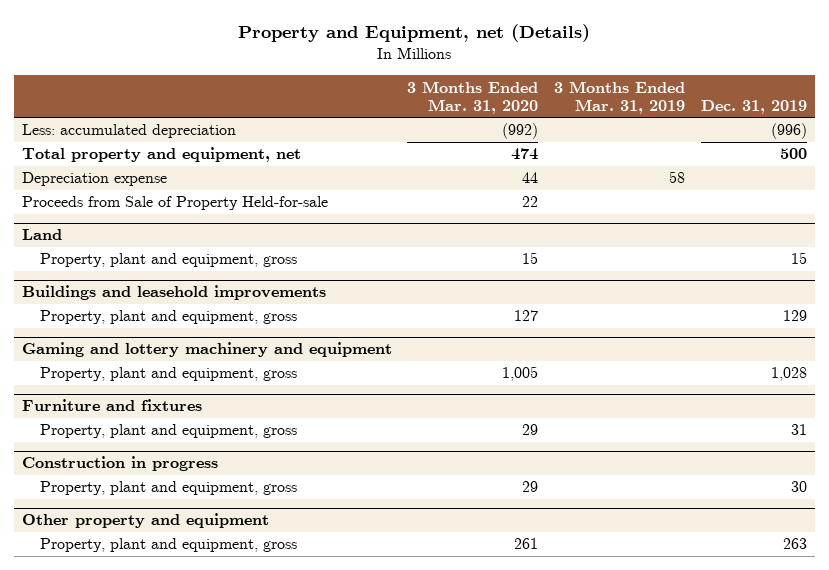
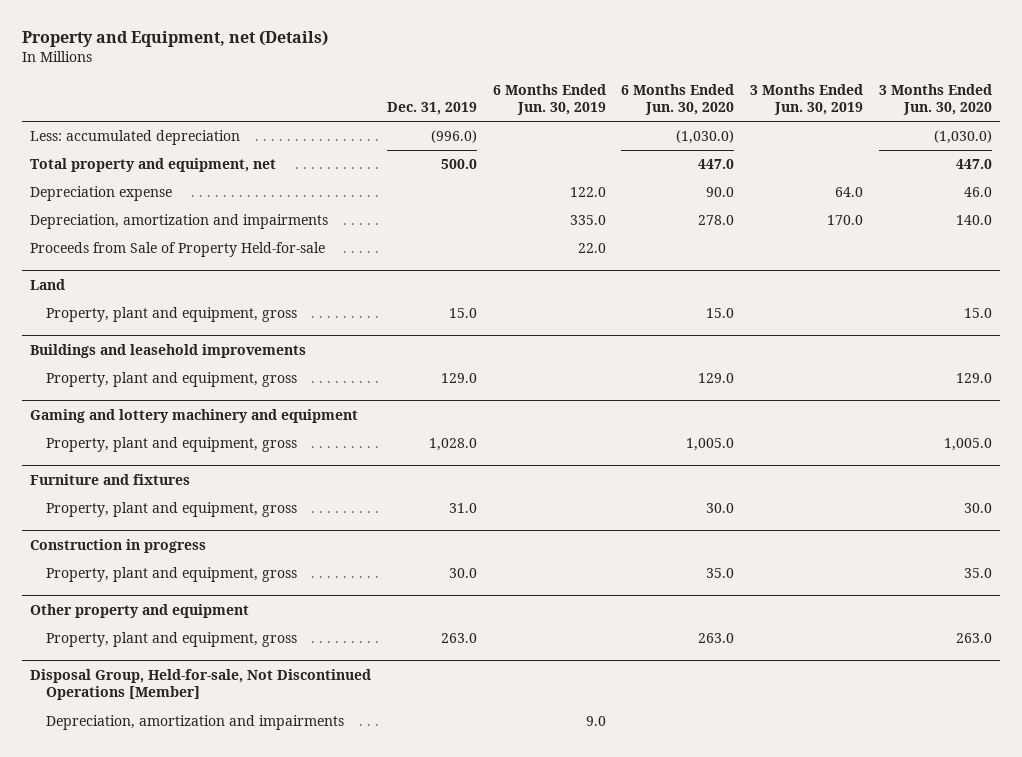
- | 3 Months Ended Mar. 31, 2020 | 3 Months Ended Mar. 31, 2019 | Dec. 31, 2019
+ | Dec. 31, 2019 | 6 Months Ended Jun. 30, 2019 | 6 Months Ended Jun. 30, 2020 | 3 Months Ended Jun. 30, 2019 | 3 Months Ended Jun. 30, 2020
- Less: accumulated depreciation | (992) | | (996)
- Total property and equipment, net | 474 | | 500
+ Less: accumulated depreciation | (996.0) | | (1,030.0) | | (1,030.0)
+ Total property and equipment, net | 500.0 | | 447.0 | | 447.0
+ Depreciation, amortization and impairments | | 335.0 | 278.0 | 170.0 | 140.0
@ Land
- Property, plant and equipment, gross | 15 | | 15
+ Property, plant and equipment, gross | 15.0 | | 15.0 | | 15.0
@ Buildings and leasehold improvements
- Property, plant and equipment, gross | 127 | | 129
+ Property, plant and equipment, gross | 129.0 | | 129.0 | | 129.0
@ Gaming and lottery machinery and equipment
- Property, plant and equipment, gross | 1,005 | | 1,028
+ Property, plant and equipment, gross | 1,028.0 | | 1,005.0 | | 1,005.0
@ Furniture and fixtures
- Property, plant and equipment, gross | 29 | | 31
+ Property, plant and equipment, gross | 31.0 | | 30.0 | | 30.0
@ Construction in progress
- Property, plant and equipment, gross | 29 | | 30
+ Property, plant and equipment, gross | 30.0 | | 35.0 | | 35.0
@ Other property and equipment
- Property, plant and equipment, gross | 261 | | 263
+ Property, plant and equipment, gross | 263.0 | | 263.0 | | 263.0
+ Disposal Group, Held-for-sale, Not Discontinued Operations [Member]
+ Depreciation, amortization and impairments | | 9.0 | | |

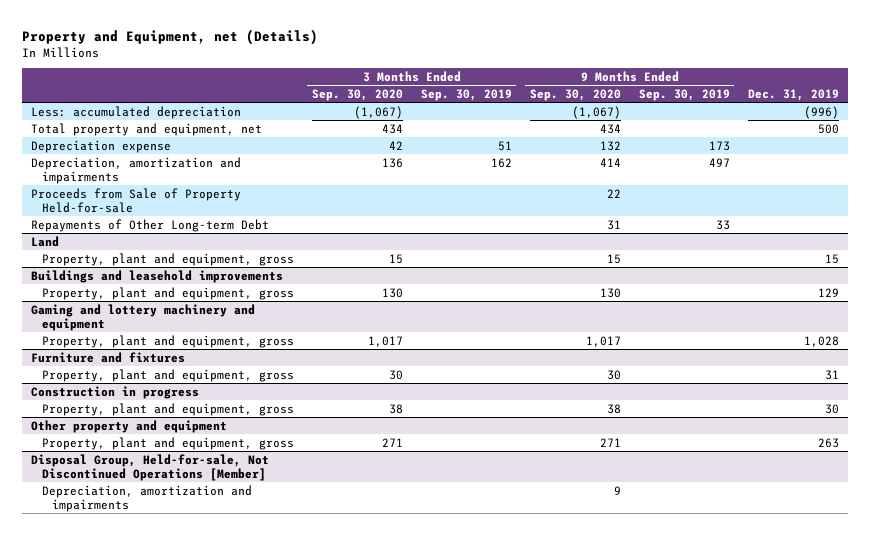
- | Dec. 31, 2019 | 6 Months Ended Jun. 30, 2019 | 6 Months Ended Jun. 30, 2020 | 3 Months Ended Jun. 30, 2019 | 3 Months Ended Jun. 30, 2020
+ | 3 Months Ended Sep. 30, 2020 | 3 Months Ended Sep. 30, 2019 | 9 Months Ended Sep. 30, 2020 | 9 Months Ended Sep. 30, 2019 | Dec. 31, 2019
- Less: accumulated depreciation | (996.0) | | (1,030.0) | | (1,030.0)
- Total property and equipment, net | 500.0 | | 447.0 | | 447.0
+ Less: accumulated depreciation | (1,067) | | (1,067) | | (996)
+ Total property and equipment, net | 434 | | 434 | | 500
+ Repayments of Other Long-term Debt | | | 31 | 33 |
@ Land
- Property, plant and equipment, gross | 15.0 | | 15.0 | | 15.0
+ Property, plant and equipment, gross | 15 | | 15 | | 15
@ Buildings and leasehold improvements
- Property, plant and equipment, gross | 129.0 | | 129.0 | | 129.0
+ Property, plant and equipment, gross | 130 | | 130 | | 129
@ Gaming and lottery machinery and equipment
- Property, plant and equipment, gross | 1,028.0 | | 1,005.0 | | 1,005.0
+ Property, plant and equipment, gross | 1,017 | | 1,017 | | 1,028
@ Furniture and fixtures
- Property, plant and equipment, gross | 31.0 | | 30.0 | | 30.0
+ Property, plant and equipment, gross | 30 | | 30 | | 31
@ Construction in progress
- Property, plant and equipment, gross | 30.0 | | 35.0 | | 35.0
+ Property, plant and equipment, gross | 38 | | 38 | | 30
@ Other property and equipment
- Property, plant and equipment, gross | 263.0 | | 263.0 | | 263.0
+ Property, plant and equipment, gross | 271 | | 271 | | 263

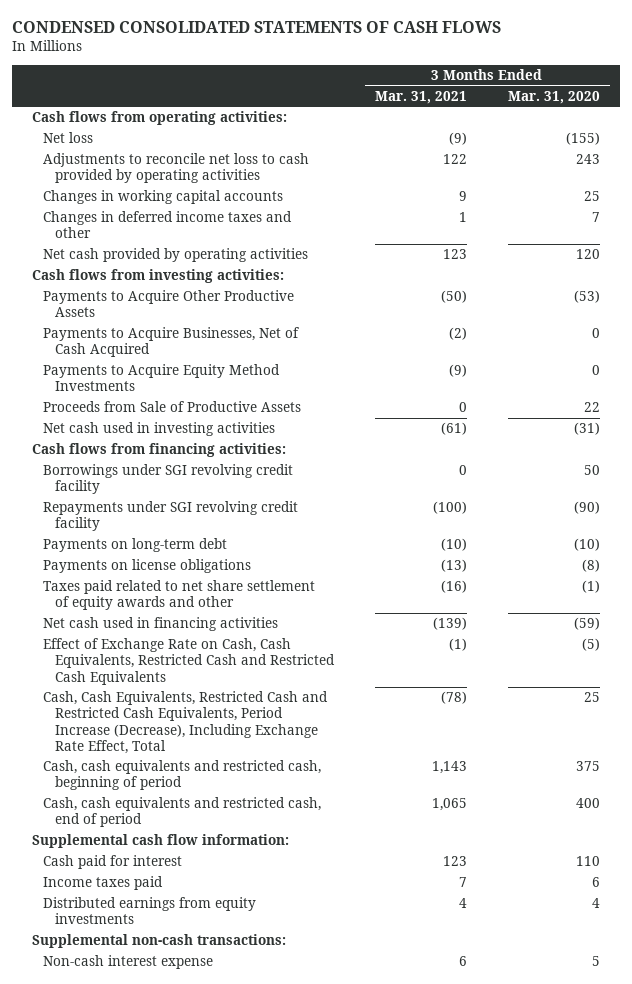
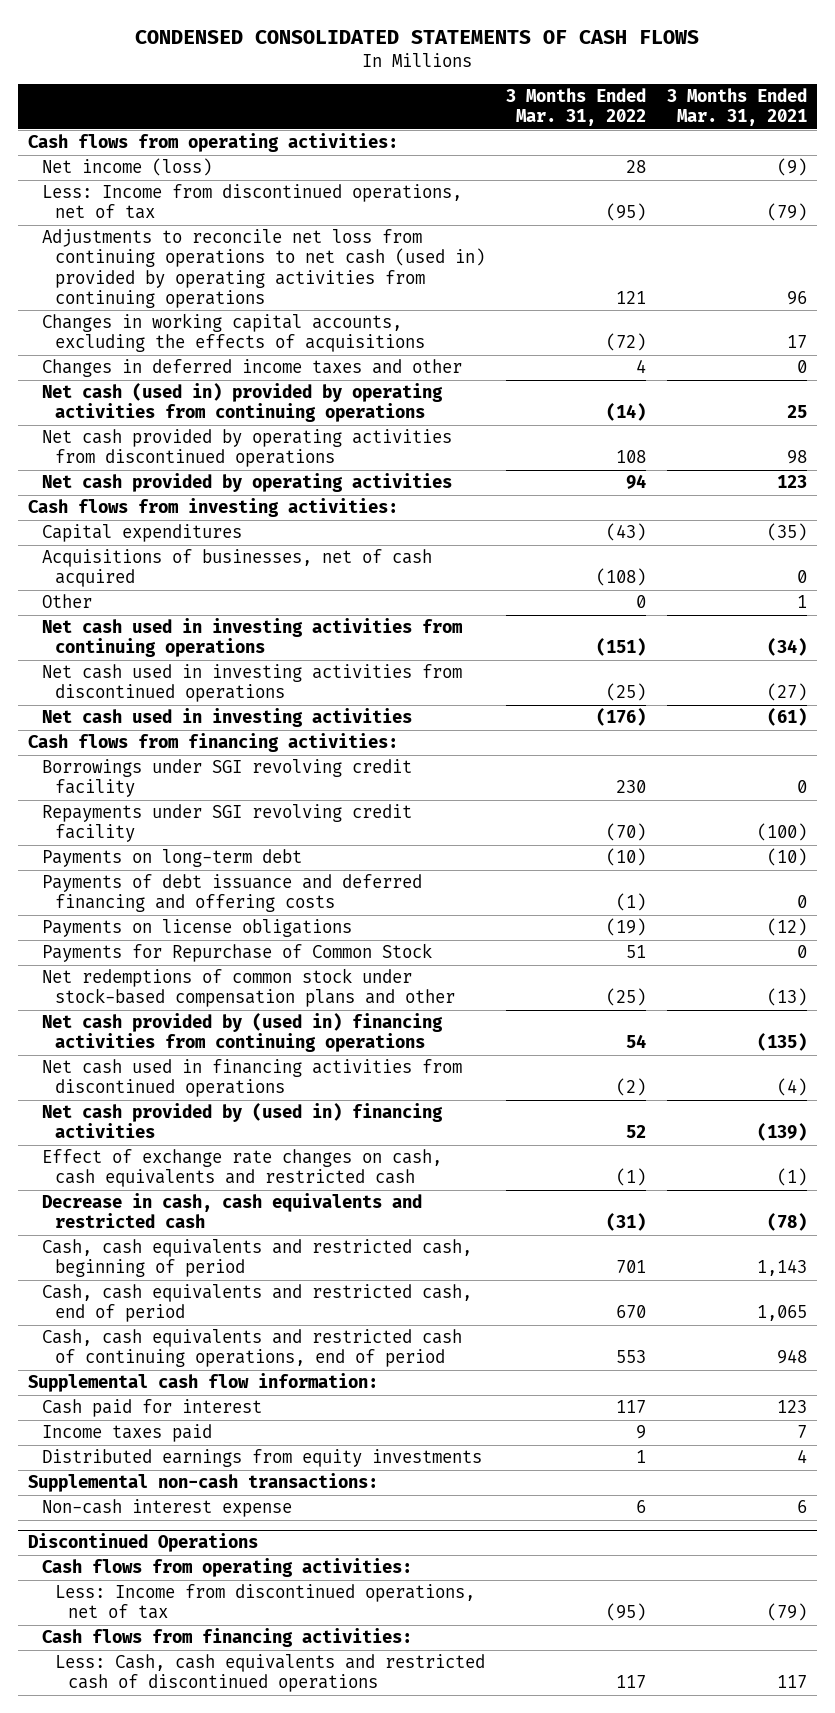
- | 3 Months Ended Mar. 31, 2021 | 3 Months Ended Mar. 31, 2020
+ | 3 Months Ended Mar. 31, 2022 | 3 Months Ended Mar. 31, 2021
- Net loss | (9) | (155)
- Adjustments to reconcile net loss to cash provided by operating activities | 122 | 243
- Changes in working capital accounts | 9 | 25
- Changes in deferred income taxes and other | 1 | 7
+ Net income (loss) | 28 | (9)
+ Less: Income from discontinued operations, net of tax | (95) | (79)
+ Adjustments to reconcile net loss from continuing operations to net cash (used in) provided by operating activities from continuing operations | 121 | 96
+ Changes in working capital accounts, excluding the effects of acquisitions | (72) | 17
+ Changes in deferred income taxes and other | 4 | 0
+ Net cash (used in) provided by operating activities from continuing operations | (14) | 25
+ Net cash provided by operating activities from discontinued operations | 108 | 98
- Payments to Acquire Other Productive Assets | (50) | (53)
- Payments to Acquire Businesses, Net of Cash Acquired | (2) | 0
- Payments to Acquire Equity Method Investments | (9) | 0
- Proceeds from Sale of Productive Assets | 0 | 22
+ Capital expenditures | (43) | (35)
+ Acquisitions of businesses, net of cash acquired | (108) | 0
+ Other | 0 | 1
+ Net cash used in investing activities from continuing operations | (151) | (34)
+ Net cash used in investing activities from discontinued operations | (25) | (27)
- Payments on license obligations | (13) | (8)
- Taxes paid related to net share settlement of equity awards and other | (16) | (1)
- Net cash used in financing activities | (139) | (59)
- Effect of Exchange Rate on Cash, Cash Equivalents, Restricted Cash and Restricted Cash Equivalents | (1) | (5)
- Cash, Cash Equivalents, Restricted Cash and Restricted Cash Equivalents, Period Increase (Decrease), Including Exchange Rate Effect, Total | (78) | 25
+ Payments of debt issuance and deferred financing and offering costs | (1) | 0
+ Payments on license obligations | (19) | (12)
+ Payments for Repurchase of Common Stock | 51 | 0
+ Net redemptions of common stock under stock-based compensation plans and other | (25) | (13)
+ Net cash provided by (used in) financing activities from continuing operations | 54 | (135)
+ Net cash used in financing activities from discontinued operations | (2) | (4)
+ Net cash provided by (used in) financing activities | 52 | (139)
+ Effect of exchange rate changes on cash, cash equivalents and restricted cash | (1) | (1)
+ Decrease in cash, cash equivalents and restricted cash | (31) | (78)
+ Cash, cash equivalents and restricted cash of continuing operations, end of period | 553 | 948
+ Discontinued Operations
+ Cash flows from operating activities:
+ Less: Income from discontinued operations, net of tax | (95) | (79)
+ Cash flows from financing activities:
+ Less: Cash, cash equivalents and restricted cash of discontinued operations | 117 | 117

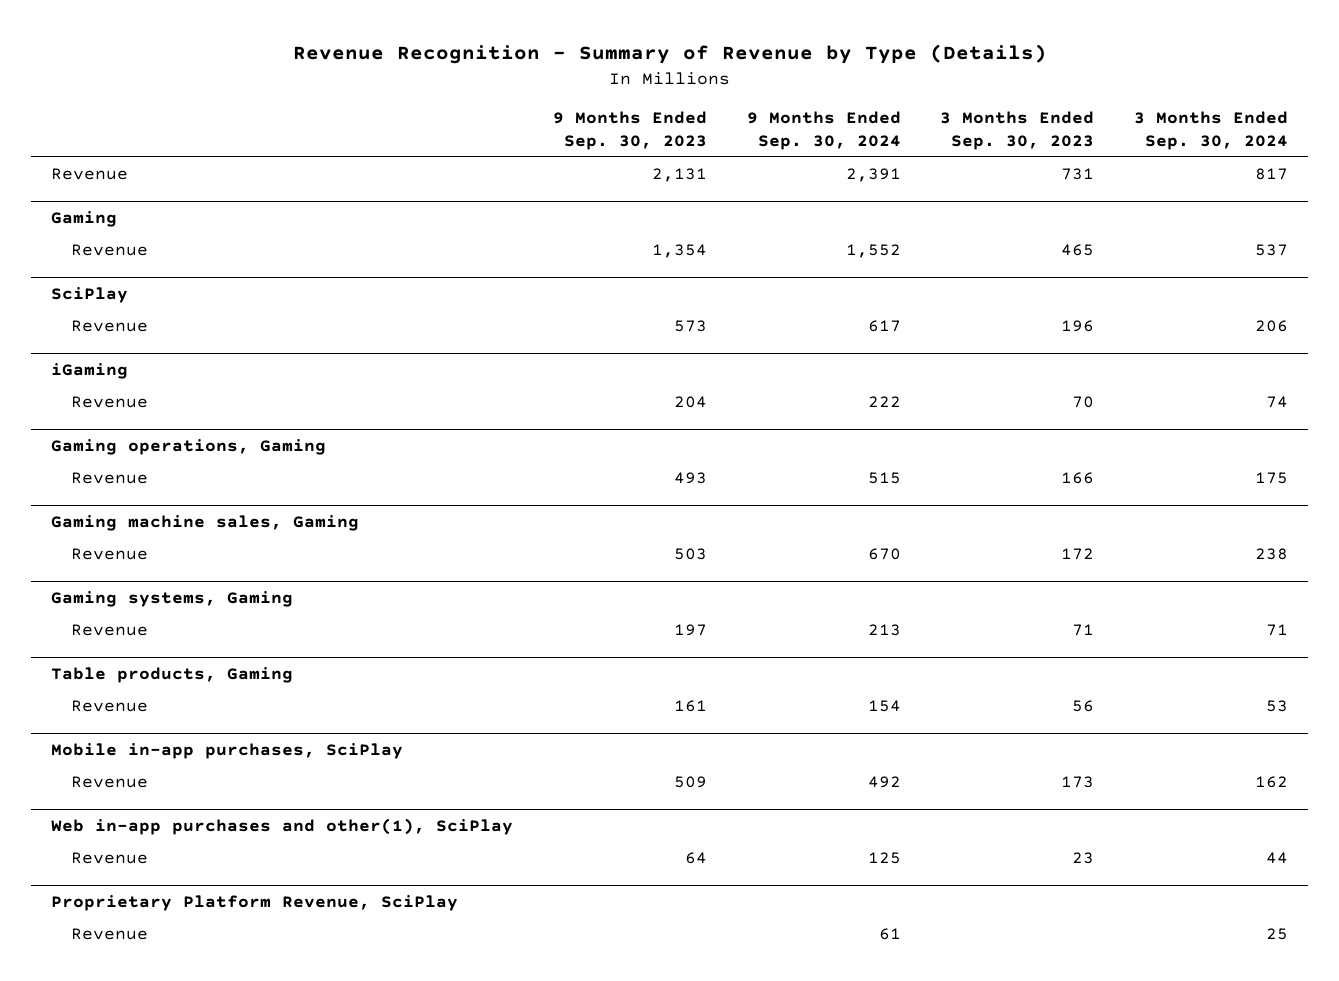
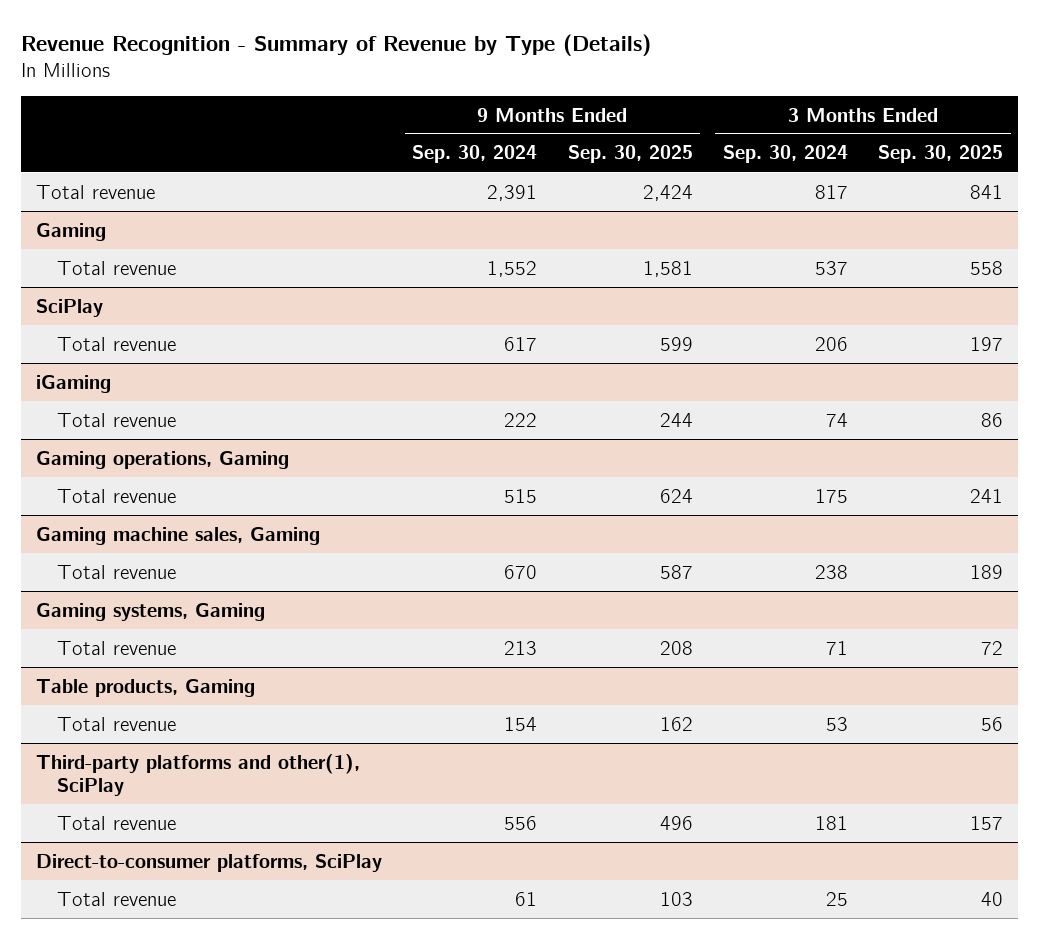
- | 9 Months Ended Sep. 30, 2023 | 9 Months Ended Sep. 30, 2024 | 3 Months Ended Sep. 30, 2023 | 3 Months Ended Sep. 30, 2024
+ | 9 Months Ended Sep. 30, 2024 | 9 Months Ended Sep. 30, 2025 | 3 Months Ended Sep. 30, 2024 | 3 Months Ended Sep. 30, 2025
- Revenue | 2,131 | 2,391 | 731 | 817
+ Total revenue | 2,391 | 2,424 | 817 | 841
@ Gaming
- Revenue | 1,354 | 1,552 | 465 | 537
+ Total revenue | 1,552 | 1,581 | 537 | 558
@ SciPlay
- Revenue | 573 | 617 | 196 | 206
+ Total revenue | 617 | 599 | 206 | 197
@ iGaming
- Revenue | 204 | 222 | 70 | 74
+ Total revenue | 222 | 244 | 74 | 86
@ Gaming operations, Gaming
- Revenue | 493 | 515 | 166 | 175
+ Total revenue | 515 | 624 | 175 | 241
@ Gaming machine sales, Gaming
- Revenue | 503 | 670 | 172 | 238
+ Total revenue | 670 | 587 | 238 | 189
@ Gaming systems, Gaming
- Revenue | 197 | 213 | 71 | 71
+ Total revenue | 213 | 208 | 71 | 72
@ Table products, Gaming
- Revenue | 161 | 154 | 56 | 53
- Mobile in-app purchases, SciPlay
- Revenue | 509 | 492 | 173 | 162
- Web in-app purchases and other(1), SciPlay
- Revenue | 64 | 125 | 23 | 44
- Proprietary Platform Revenue, SciPlay
- Revenue | | 61 | | 25
@ Table products, Gaming
+ Total revenue | 154 | 162 | 53 | 56
+ Third-party platforms and other(1), SciPlay
+ Total revenue | 556 | 496 | 181 | 157
+ Direct-to-consumer platforms, SciPlay
+ Total revenue | 61 | 103 | 25 | 40

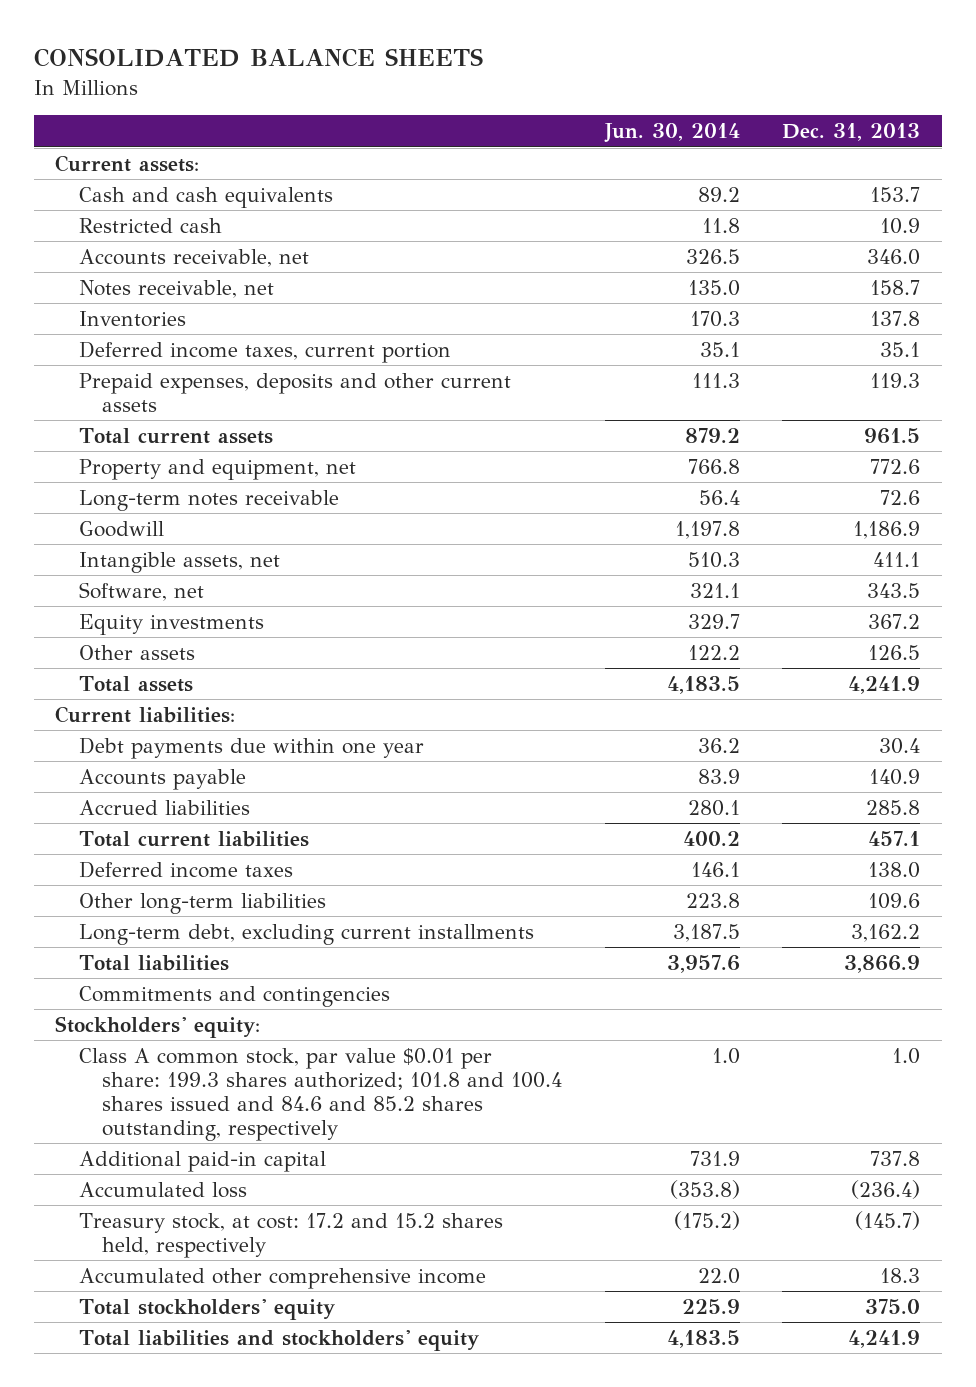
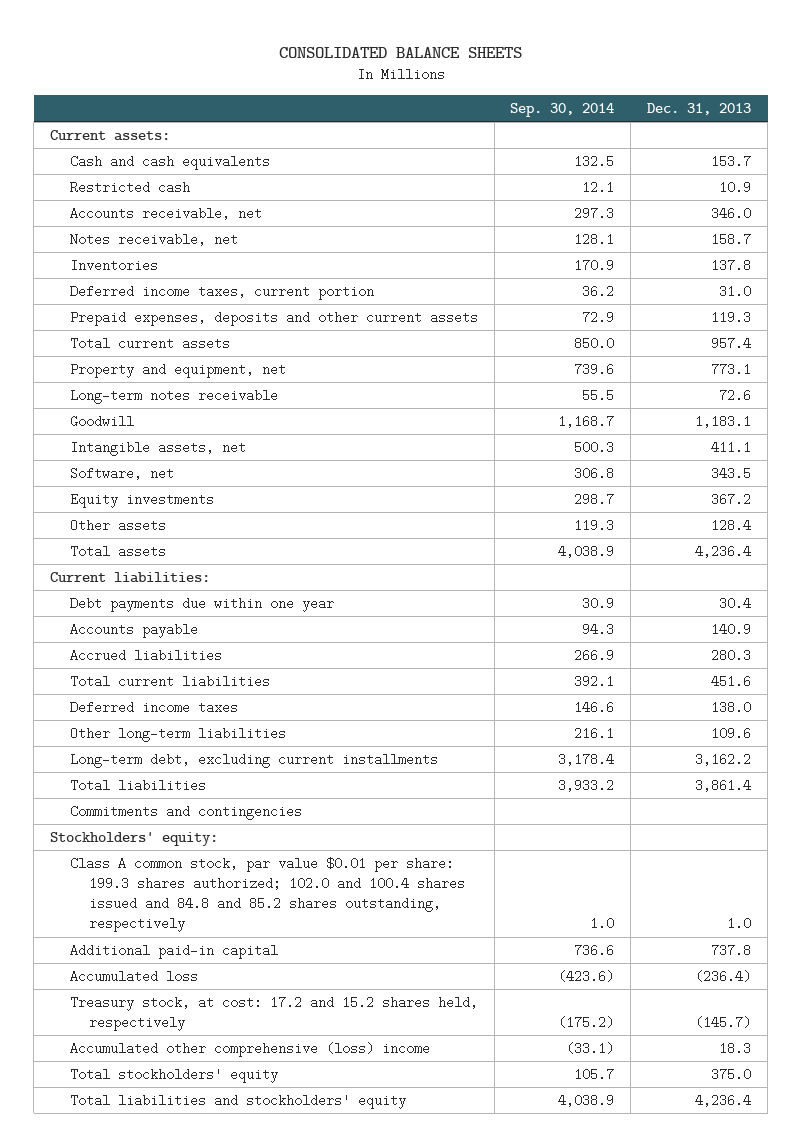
- | Jun. 30, 2014 | Dec. 31, 2013
+ | Sep. 30, 2014 | Dec. 31, 2013
- Deferred income taxes, current portion | 35.1 | 35.1
+ Deferred income taxes, current portion | 36.2 | 31.0
- Total current assets | 879.2 | 961.5
- Property and equipment, net | 766.8 | 772.6
+ Total current assets | 850.0 | 957.4
+ Property and equipment, net | 739.6 | 773.1
- Goodwill | 1,197.8 | 1,186.9
+ Goodwill | 1,168.7 | 1,183.1
- Other assets | 122.2 | 126.5
- Total assets | 4,183.5 | 4,241.9
+ Other assets | 119.3 | 128.4
+ Total assets | 4,038.9 | 4,236.4
- Accrued liabilities | 280.1 | 285.8
- Total current liabilities | 400.2 | 457.1
+ Accrued liabilities | 266.9 | 280.3
+ Total current liabilities | 392.1 | 451.6
- Total liabilities | 3,957.6 | 3,866.9
+ Total liabilities | 3,933.2 | 3,861.4
- Class A common stock, par value $0.01 per share: 199.3 shares authorized; 101.8 and 100.4 shares issued and 84.6 and 85.2 shares outstanding, respectively | 1.0 | 1.0
+ Class A common stock, par value $0.01 per share: 199.3 shares authorized; 102.0 and 100.4 shares issued and 84.8 and 85.2 shares outstanding, respectively | 1.0 | 1.0
- Accumulated other comprehensive income | 22.0 | 18.3
+ Accumulated other comprehensive (loss) income | (33.1) | 18.3
- Total liabilities and stockholders' equity | 4,183.5 | 4,241.9
+ Total liabilities and stockholders' equity | 4,038.9 | 4,236.4

